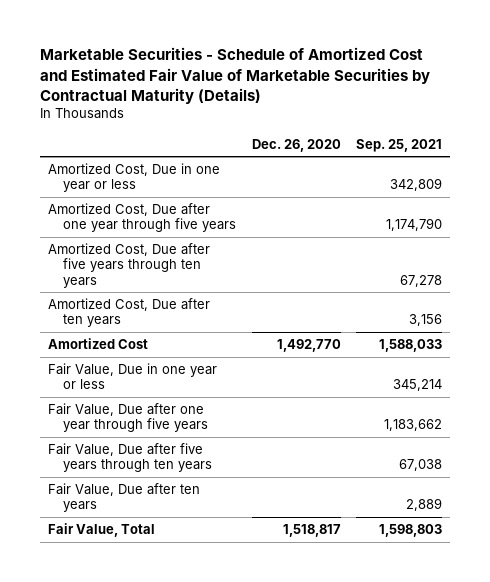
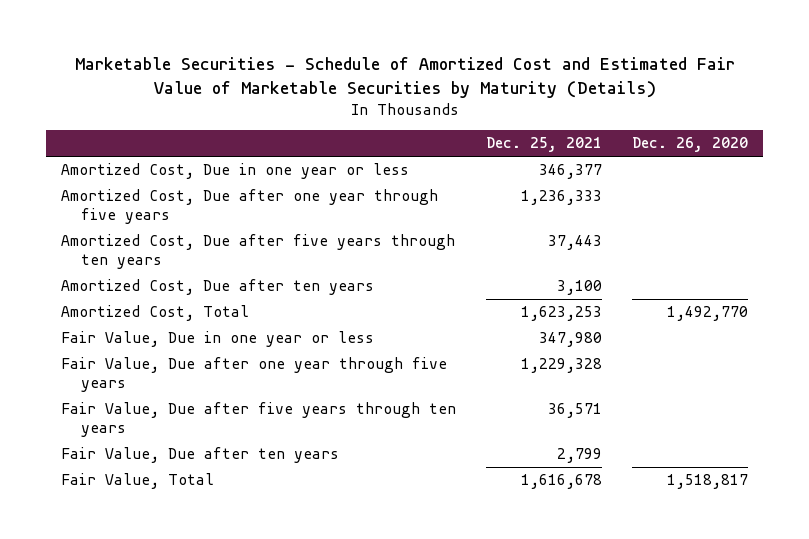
- Marketable Securities - Schedule of Amortized Cost and Estimated Fair Value of Marketable Securities by Contractual Maturity (Details)
+ Marketable Securities - Schedule of Amortized Cost and Estimated Fair Value of Marketable Securities by Maturity (Details)
- | Dec. 26, 2020 | Sep. 25, 2021
+ | Dec. 25, 2021 | Dec. 26, 2020
- Amortized Cost | 1,492,770 | 1,588,033
+ Amortized Cost, Total | 1,623,253 | 1,492,770

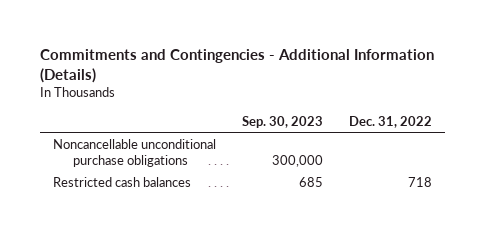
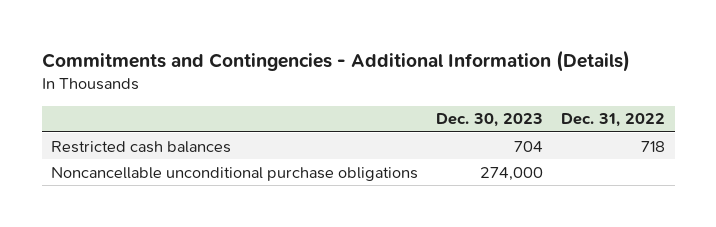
- | Sep. 30, 2023 | Dec. 31, 2022
+ | Dec. 30, 2023 | Dec. 31, 2022
moved down: Noncancellable unconditional purchase obligations | 274,000 |

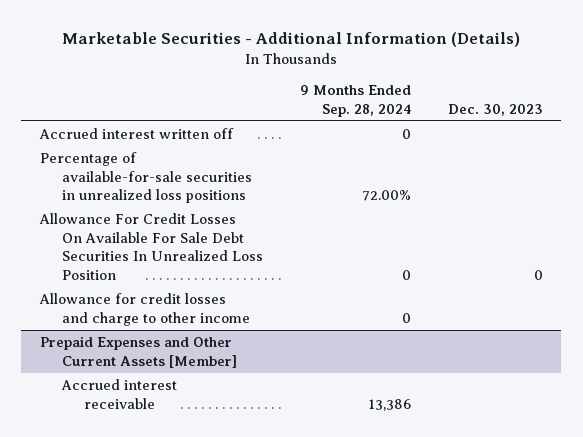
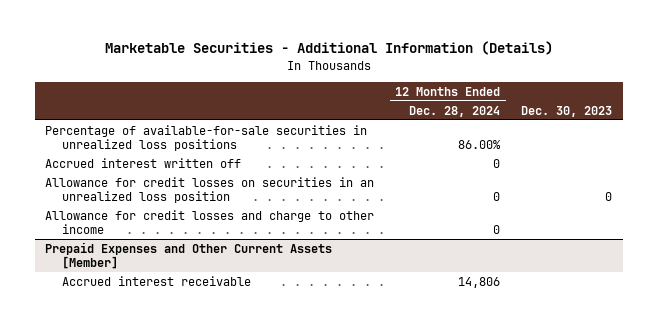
- | 9 Months Ended Sep. 28, 2024 | Dec. 30, 2023
+ | 12 Months Ended Dec. 28, 2024 | Dec. 30, 2023
- Allowance For Credit Losses On Available For Sale Debt Securities In Unrealized Loss Position | 0 | 0
moved down: Accrued interest written off | 0 |
+ Allowance for credit losses on securities in an unrealized loss position | 0 | 0

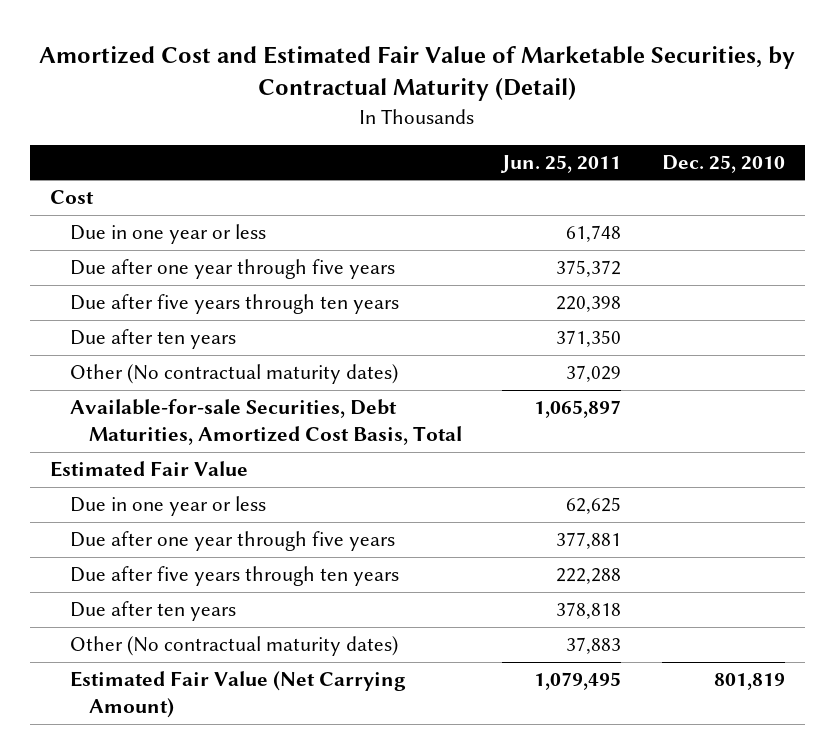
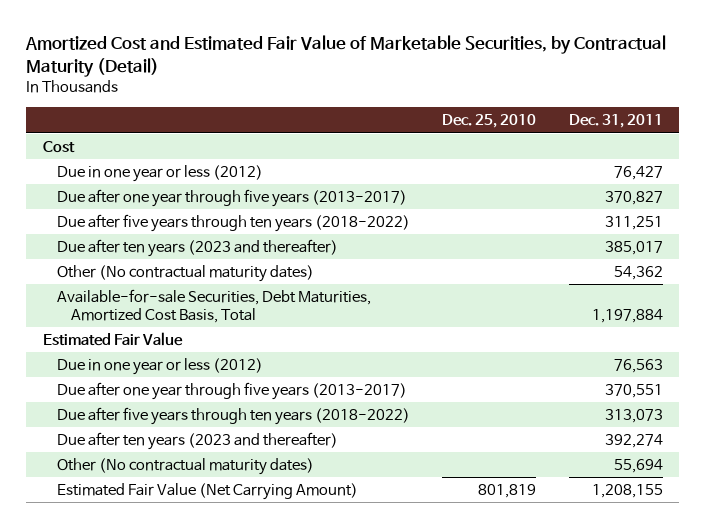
- | Jun. 25, 2011 | Dec. 25, 2010
+ | Dec. 25, 2010 | Dec. 31, 2011
- Due in one year or less | 61,748 |
- Due after one year through five years | 375,372 |
- Due after five years through ten years | 220,398 |
- Due after ten years | 371,350 |
+ Due in one year or less (2012) | | 76,427
+ Due after one year through five years (2013-2017) | | 370,827
+ Due after five years through ten years (2018-2022) | | 311,251
+ Due after ten years (2023 and thereafter) | | 385,017
- Due in one year or less | 62,625 |
- Due after one year through five years | 377,881 |
- Due after five years through ten years | 222,288 |
- Due after ten years | 378,818 |
+ Due in one year or less (2012) | | 76,563
+ Due after one year through five years (2013-2017) | | 370,551
+ Due after five years through ten years (2018-2022) | | 313,073
+ Due after ten years (2023 and thereafter) | | 392,274

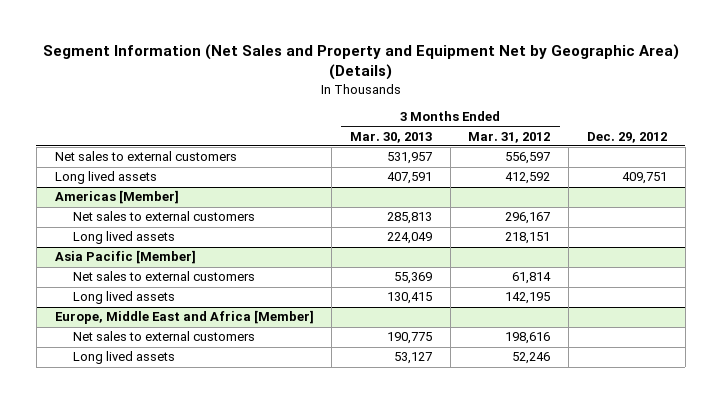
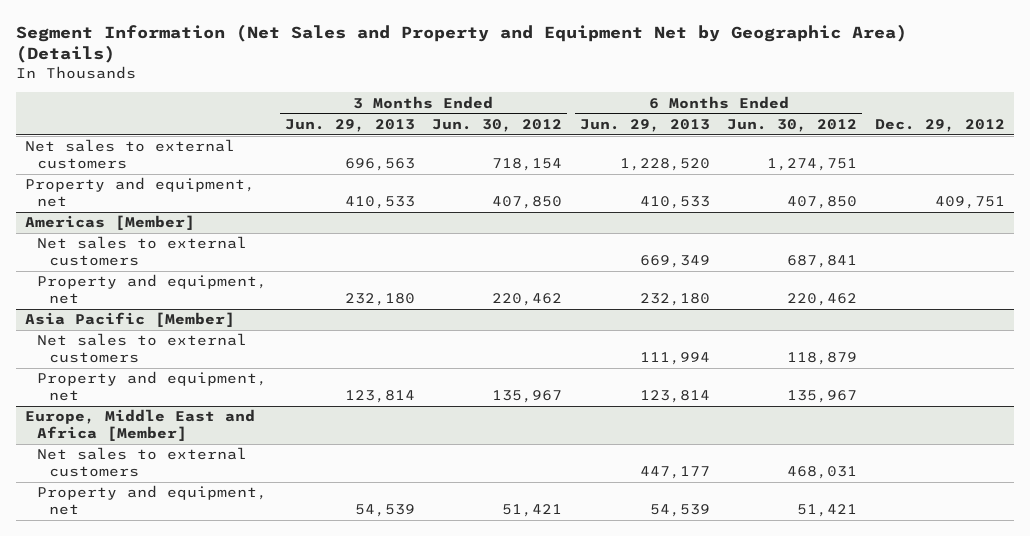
- | 3 Months Ended Mar. 30, 2013 | 3 Months Ended Mar. 31, 2012 | Dec. 29, 2012
+ | 3 Months Ended Jun. 29, 2013 | 3 Months Ended Jun. 30, 2012 | 6 Months Ended Jun. 29, 2013 | 6 Months Ended Jun. 30, 2012 | Dec. 29, 2012
- Long lived assets | 407,591 | 412,592 | 409,751
+ Property and equipment, net | 410,533 | 407,850 | 410,533 | 407,850 | 409,751
@ Americas [Member]
- Long lived assets | 224,049 | 218,151 |
+ Property and equipment, net | 232,180 | 220,462 | 232,180 | 220,462 |
@ Asia Pacific [Member]
- Long lived assets | 130,415 | 142,195 |
+ Property and equipment, net | 123,814 | 135,967 | 123,814 | 135,967 |
@ Europe, Middle East and Africa [Member]
- Long lived assets | 53,127 | 52,246 |
+ Property and equipment, net | 54,539 | 51,421 | 54,539 | 51,421 |

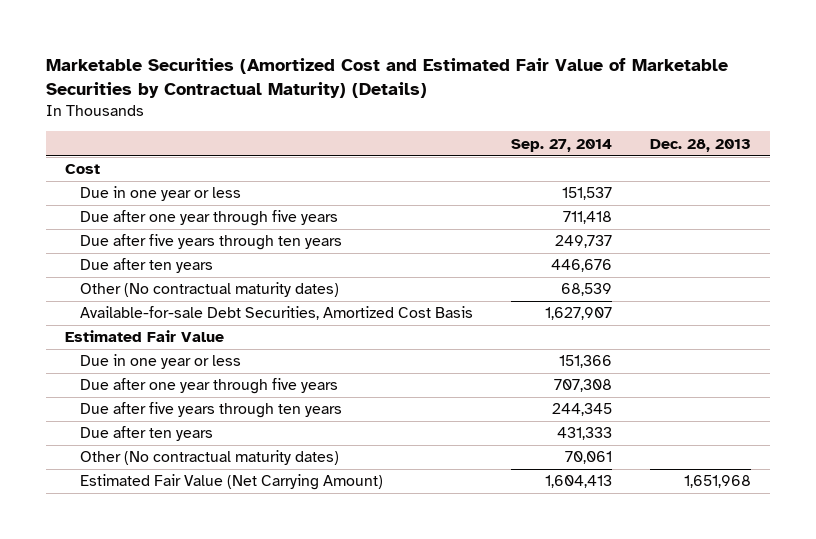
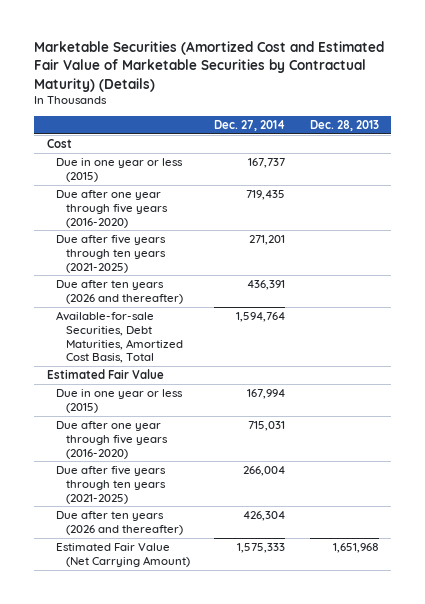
- | Sep. 27, 2014 | Dec. 28, 2013
+ | Dec. 27, 2014 | Dec. 28, 2013
- Due in one year or less | 151,537 |
- Due after one year through five years | 711,418 |
- Due after five years through ten years | 249,737 |
- Due after ten years | 446,676 |
- Other (No contractual maturity dates) | 68,539 |
- Available-for-sale Debt Securities, Amortized Cost Basis | 1,627,907 |
+ Due in one year or less (2015) | 167,737 |
+ Due after one year through five years (2016-2020) | 719,435 |
+ Due after five years through ten years (2021-2025) | 271,201 |
+ Due after ten years (2026 and thereafter) | 436,391 |
+ Available-for-sale Securities, Debt Maturities, Amortized Cost Basis, Total | 1,594,764 |
- Due in one year or less | 151,366 |
- Due after one year through five years | 707,308 |
- Due after five years through ten years | 244,345 |
- Due after ten years | 431,333 |
- Other (No contractual maturity dates) | 70,061 |
+ Due in one year or less (2015) | 167,994 |
+ Due after one year through five years (2016-2020) | 715,031 |
+ Due after five years through ten years (2021-2025) | 266,004 |
+ Due after ten years (2026 and thereafter) | 426,304 |

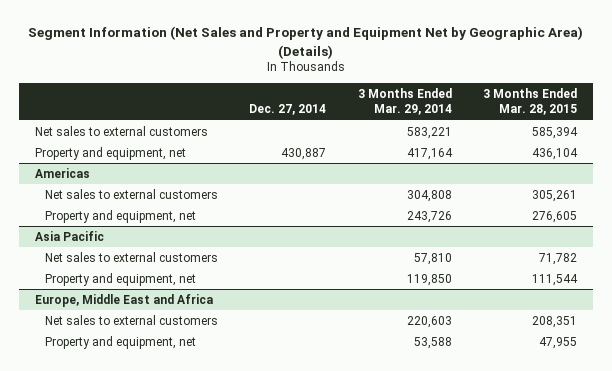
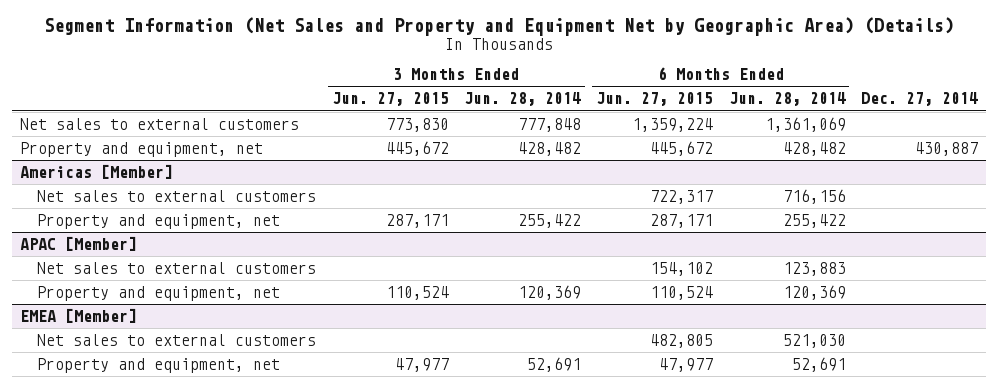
- | Dec. 27, 2014 | 3 Months Ended Mar. 29, 2014 | 3 Months Ended Mar. 28, 2015
+ | 3 Months Ended Jun. 27, 2015 | 3 Months Ended Jun. 28, 2014 | 6 Months Ended Jun. 27, 2015 | 6 Months Ended Jun. 28, 2014 | Dec. 27, 2014
- Americas
+ Americas [Member]
- Asia Pacific
+ APAC [Member]
- Europe, Middle East and Africa
+ EMEA [Member]

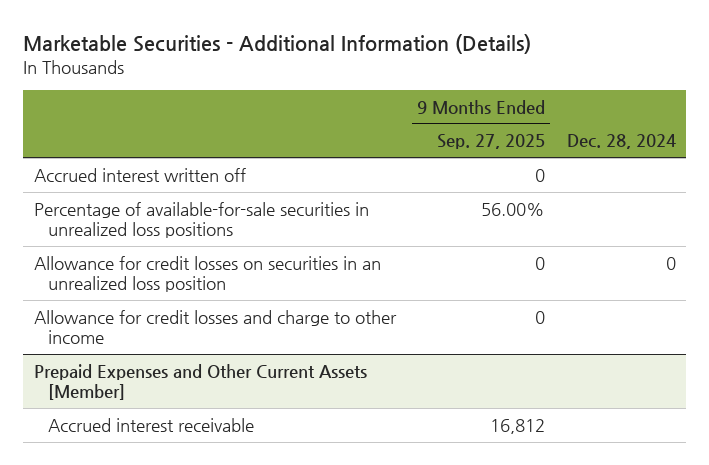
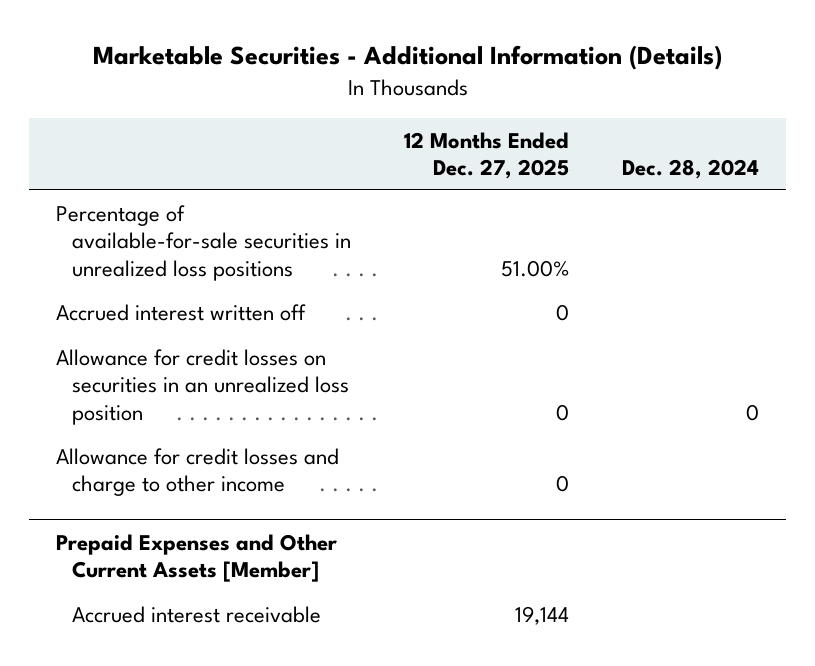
- | 9 Months Ended Sep. 27, 2025 | Dec. 28, 2024
+ | 12 Months Ended Dec. 27, 2025 | Dec. 28, 2024
moved down: Accrued interest written off | 0 |

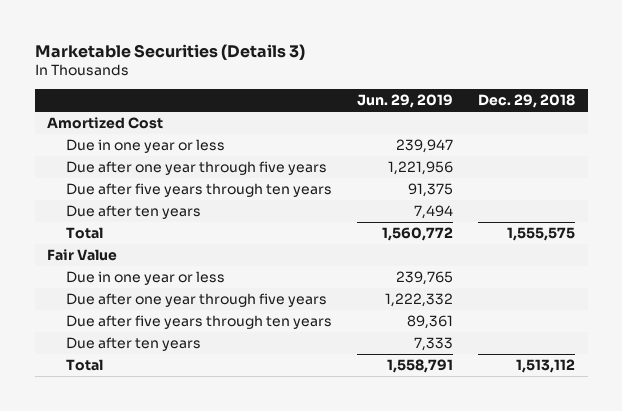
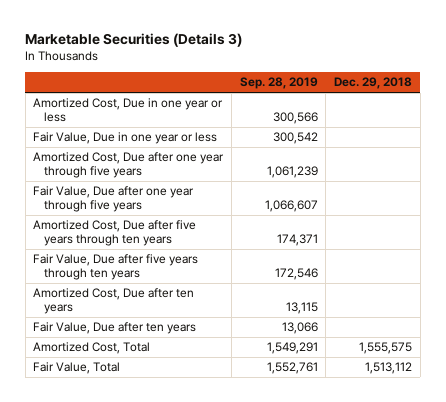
- | Jun. 29, 2019 | Dec. 29, 2018
+ | Sep. 28, 2019 | Dec. 29, 2018
- Amortized Cost
- Due in one year or less | 239,947 |
- Due after one year through five years | 1,221,956 |
- Due after five years through ten years | 91,375 |
- Due after ten years | 7,494 |
- Total | 1,560,772 | 1,555,575
- Fair Value
- Due in one year or less | 239,765 |
- Due after one year through five years | 1,222,332 |
- Due after five years through ten years | 89,361 |
- Due after ten years | 7,333 |
- Total | 1,558,791 | 1,513,112
+ Amortized Cost, Due in one year or less | 300,566 |
+ Fair Value, Due in one year or less | 300,542 |
+ Amortized Cost, Due after one year through five years | 1,061,239 |
+ Fair Value, Due after one year through five years | 1,066,607 |
+ Amortized Cost, Due after five years through ten years | 174,371 |
+ Fair Value, Due after five years through ten years | 172,546 |
+ Amortized Cost, Due after ten years | 13,115 |
+ Fair Value, Due after ten years | 13,066 |
+ Amortized Cost, Total | 1,549,291 | 1,555,575
+ Fair Value, Total | 1,552,761 | 1,513,112

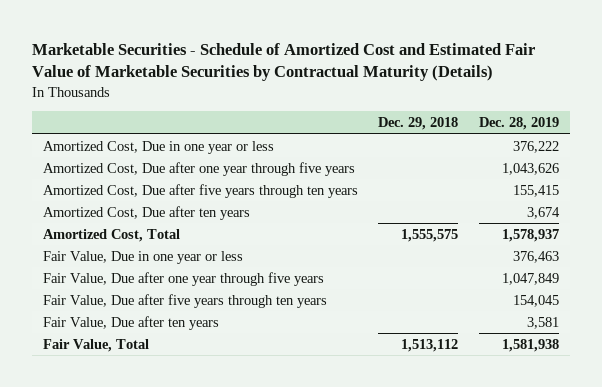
- Marketable Securities (Details 3)
+ Marketable Securities - Schedule of Amortized Cost and Estimated Fair Value of Marketable Securities by Contractual Maturity (Details)
- | Sep. 28, 2019 | Dec. 29, 2018
+ | Dec. 29, 2018 | Dec. 28, 2019
moved down: Fair Value, Due in one year or less | | 376,463
moved down: Fair Value, Due after one year through five years | | 1,047,849
moved down: Fair Value, Due after five years through ten years | | 154,045
moved down: Fair Value, Due after ten years | | 3,581

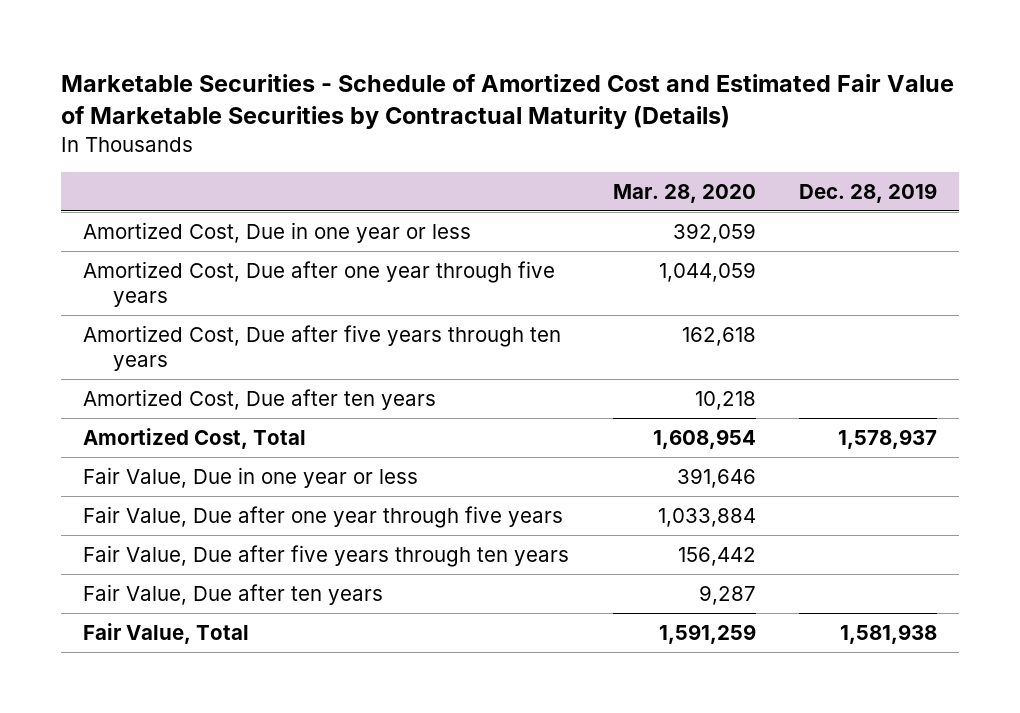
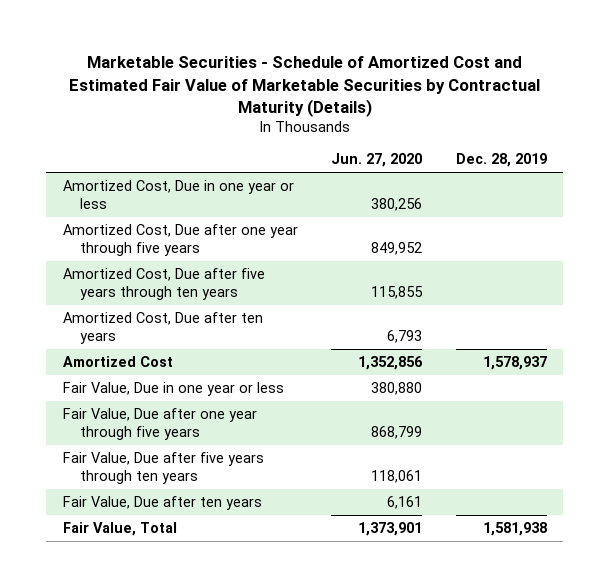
- | Mar. 28, 2020 | Dec. 28, 2019
+ | Jun. 27, 2020 | Dec. 28, 2019
- Amortized Cost, Total | 1,608,954 | 1,578,937
+ Amortized Cost | 1,352,856 | 1,578,937

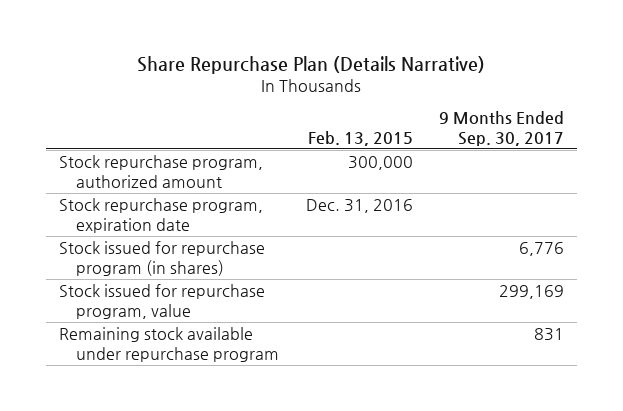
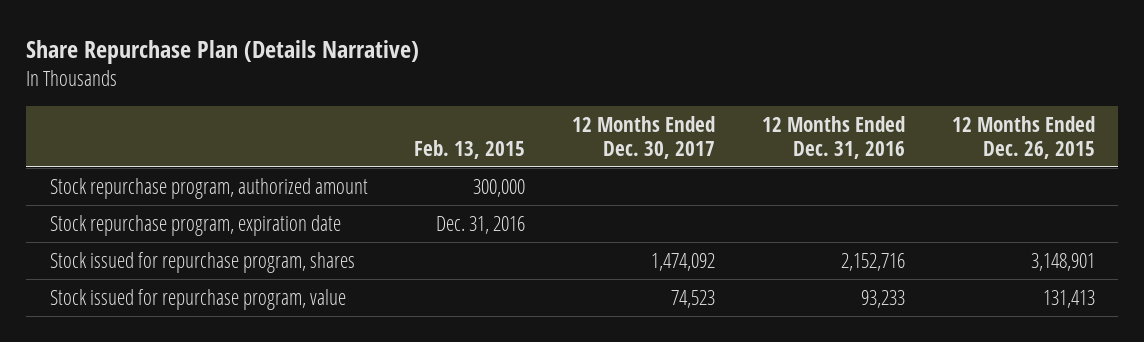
- | Feb. 13, 2015 | 9 Months Ended Sep. 30, 2017
+ | Feb. 13, 2015 | 12 Months Ended Dec. 30, 2017 | 12 Months Ended Dec. 31, 2016 | 12 Months Ended Dec. 26, 2015
- Stock issued for repurchase program (in shares) | | 6,776
+ Stock issued for repurchase program, shares | | 1,474,092 | 2,152,716 | 3,148,901
- Remaining stock available under repurchase program | | 831

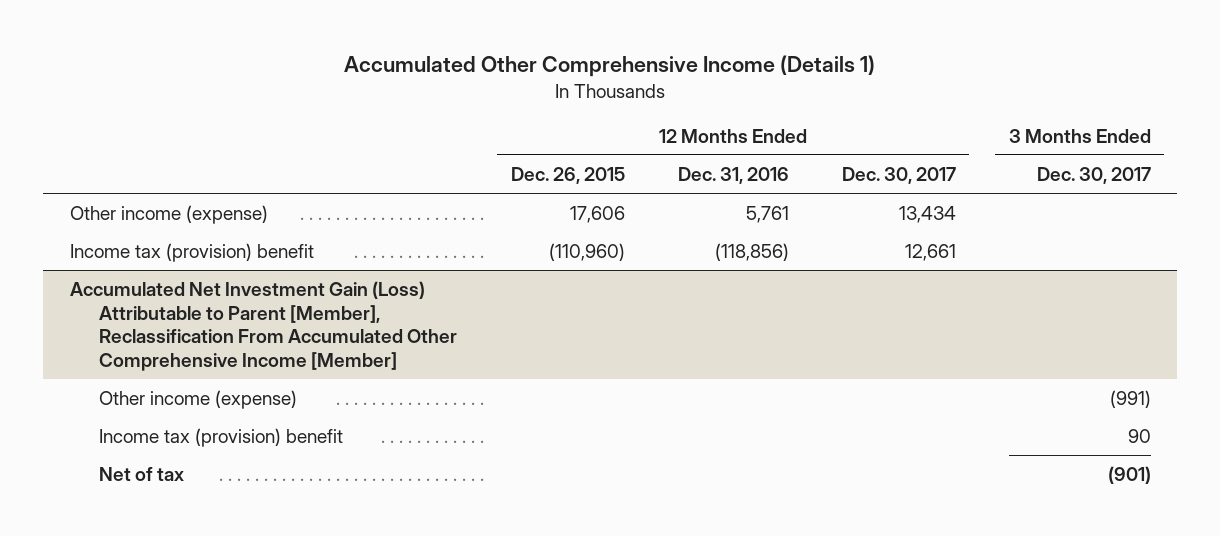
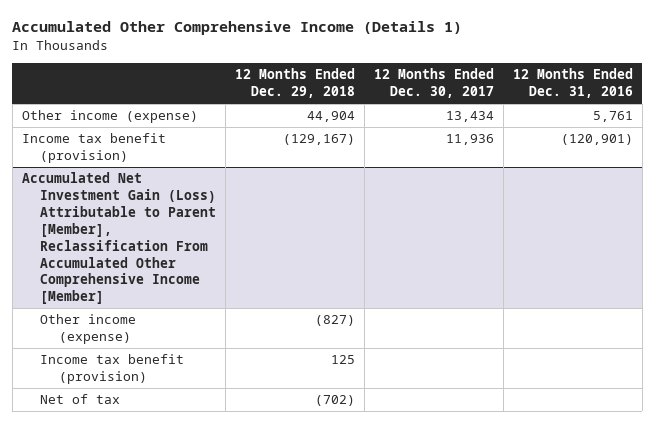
- | 12 Months Ended Dec. 26, 2015 | 12 Months Ended Dec. 31, 2016 | 12 Months Ended Dec. 30, 2017 | 3 Months Ended Dec. 30, 2017
+ | 12 Months Ended Dec. 29, 2018 | 12 Months Ended Dec. 30, 2017 | 12 Months Ended Dec. 31, 2016
- Income tax (provision) benefit | (110,960) | (118,856) | 12,661 |
+ Income tax benefit (provision) | (129,167) | 11,936 | (120,901)
@ Accumulated Net Investment Gain (Loss) Attributable to Parent [Member], Reclassification From Accumulated Other Comprehensive Income [Member]
- Income tax (provision) benefit | | | | 90
+ Income tax benefit (provision) | 125 | |

